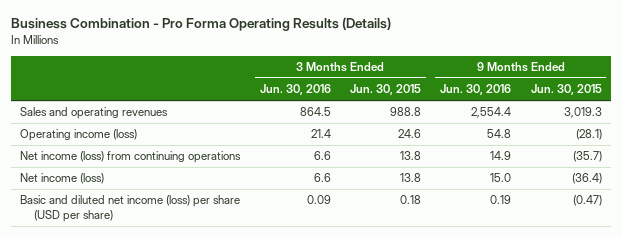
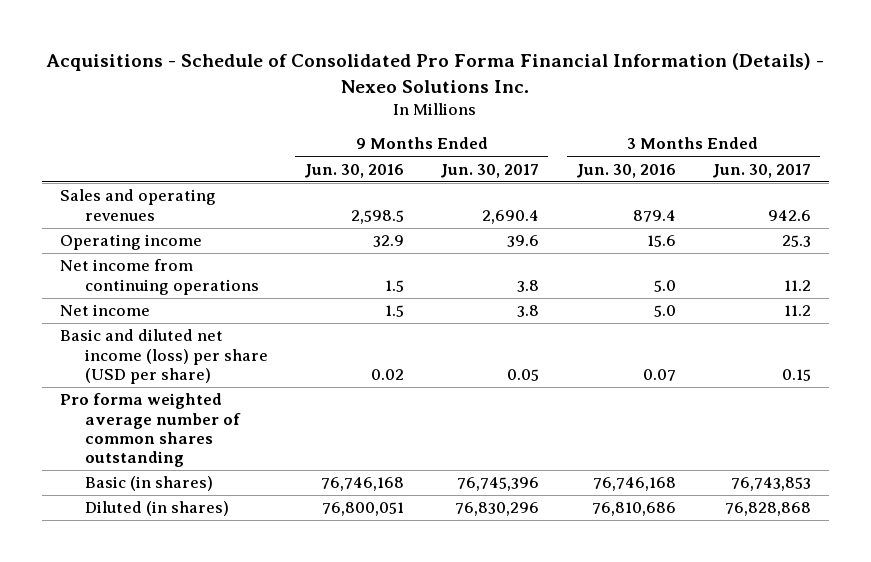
- Business Combination - Pro Forma Operating Results (Details)
+ Acquisitions - Schedule of Consolidated Pro Forma Financial Information (Details) - Nexeo Solutions Inc.
- | 3 Months Ended Jun. 30, 2016 | 3 Months Ended Jun. 30, 2015 | 9 Months Ended Jun. 30, 2016 | 9 Months Ended Jun. 30, 2015
+ | 9 Months Ended Jun. 30, 2016 | 9 Months Ended Jun. 30, 2017 | 3 Months Ended Jun. 30, 2016 | 3 Months Ended Jun. 30, 2017
- Sales and operating revenues | 864.5 | 988.8 | 2,554.4 | 3,019.3
- Operating income (loss) | 21.4 | 24.6 | 54.8 | (28.1)
- Net income (loss) from continuing operations | 6.6 | 13.8 | 14.9 | (35.7)
- Net income (loss) | 6.6 | 13.8 | 15.0 | (36.4)
- Basic and diluted net income (loss) per share (USD per share) | 0.09 | 0.18 | 0.19 | (0.47)
+ Sales and operating revenues | 2,598.5 | 2,690.4 | 879.4 | 942.6
+ Operating income | 32.9 | 39.6 | 15.6 | 25.3
+ Net income from continuing operations | 1.5 | 3.8 | 5.0 | 11.2
+ Net income | 1.5 | 3.8 | 5.0 | 11.2
+ Basic and diluted net income (loss) per share (USD per share) | 0.02 | 0.05 | 0.07 | 0.15
+ Pro forma weighted average number of common shares outstanding
+ Basic (in shares) | 76,746,168 | 76,745,396 | 76,746,168 | 76,743,853
+ Diluted (in shares) | 76,800,051 | 76,830,296 | 76,810,686 | 76,828,868

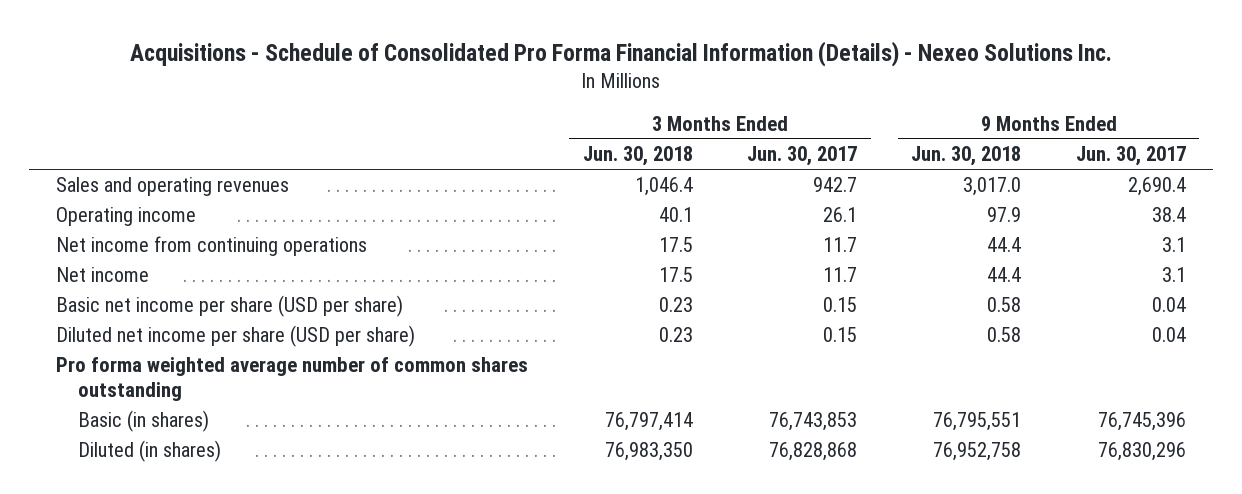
- | 9 Months Ended Jun. 30, 2016 | 9 Months Ended Jun. 30, 2017 | 3 Months Ended Jun. 30, 2016 | 3 Months Ended Jun. 30, 2017
+ | 3 Months Ended Jun. 30, 2018 | 3 Months Ended Jun. 30, 2017 | 9 Months Ended Jun. 30, 2018 | 9 Months Ended Jun. 30, 2017
- Sales and operating revenues | 2,598.5 | 2,690.4 | 879.4 | 942.6
- Operating income | 32.9 | 39.6 | 15.6 | 25.3
- Net income from continuing operations | 1.5 | 3.8 | 5.0 | 11.2
- Net income | 1.5 | 3.8 | 5.0 | 11.2
- Basic and diluted net income (loss) per share (USD per share) | 0.02 | 0.05 | 0.07 | 0.15
+ Sales and operating revenues | 1,046.4 | 942.7 | 3,017.0 | 2,690.4
+ Operating income | 40.1 | 26.1 | 97.9 | 38.4
+ Net income from continuing operations | 17.5 | 11.7 | 44.4 | 3.1
+ Net income | 17.5 | 11.7 | 44.4 | 3.1
+ Basic net income per share (USD per share) | 0.23 | 0.15 | 0.58 | 0.04
+ Diluted net income per share (USD per share) | 0.23 | 0.15 | 0.58 | 0.04

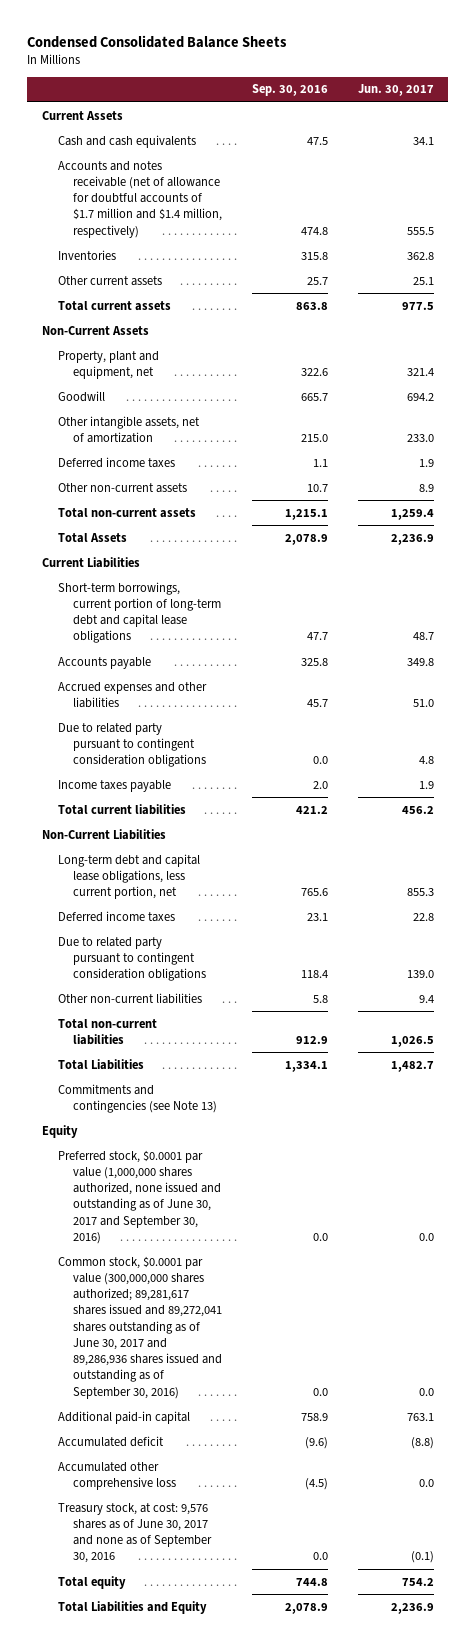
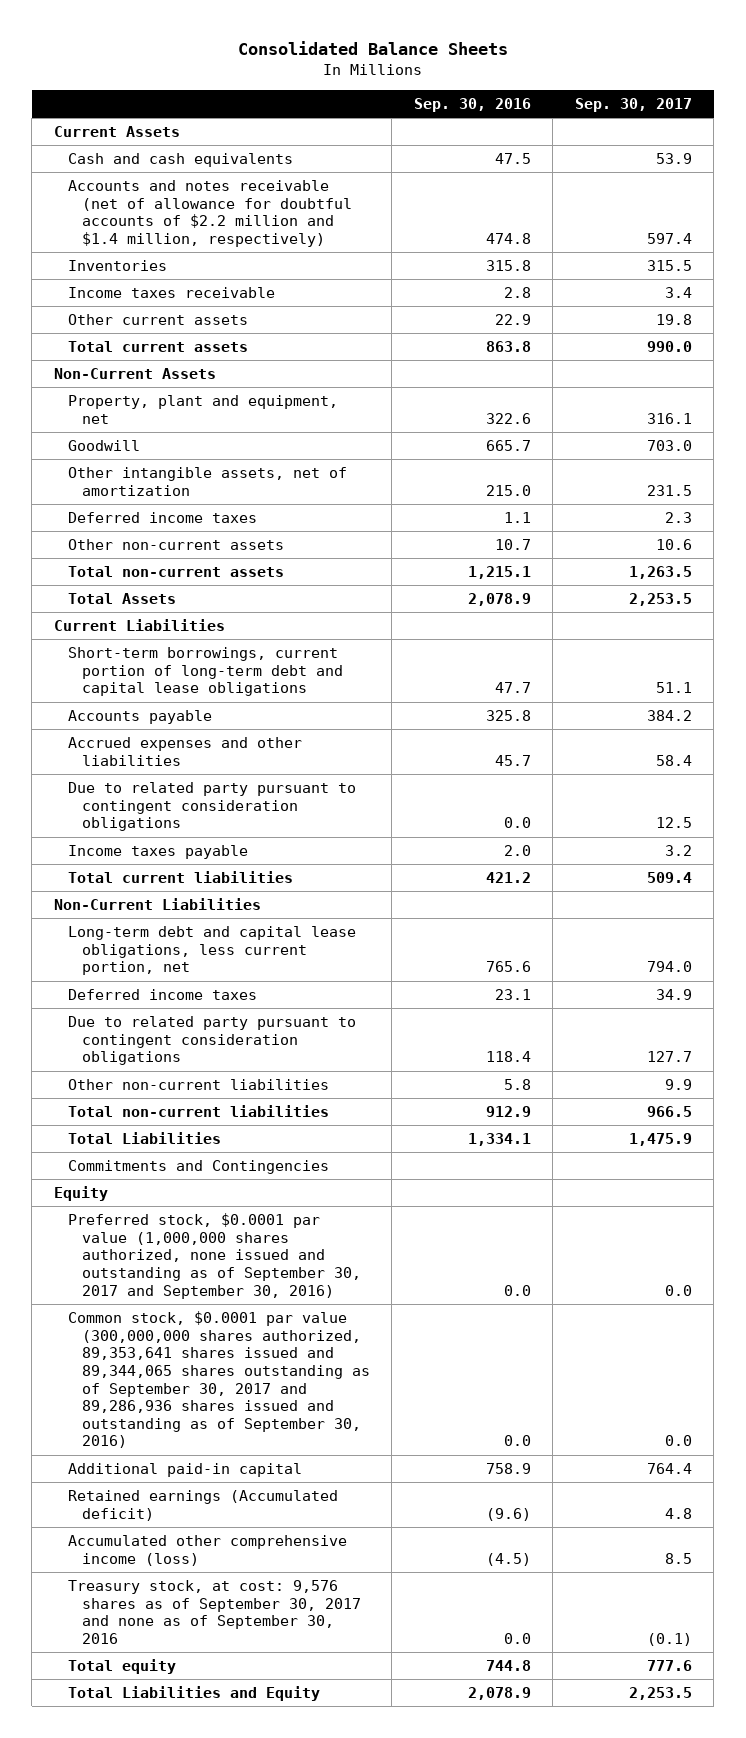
- Condensed Consolidated Balance Sheets
+ Consolidated Balance Sheets
- | Sep. 30, 2016 | Jun. 30, 2017
+ | Sep. 30, 2016 | Sep. 30, 2017
- Accounts and notes receivable (net of allowance for doubtful accounts of $1.7 million and $1.4 million, respectively) | 474.8 | 555.5
+ Accounts and notes receivable (net of allowance for doubtful accounts of $2.2 million and $1.4 million, respectively) | 474.8 | 597.4
- Other current assets | 25.7 | 25.1
+ Income taxes receivable | 2.8 | 3.4
+ Other current assets | 22.9 | 19.8
- Commitments and contingencies (see Note 13)
+ Commitments and Contingencies
- Preferred stock, $0.0001 par value (1,000,000 shares authorized, none issued and outstanding as of June 30, 2017 and September 30, 2016) | 0.0 | 0.0
- Common stock, $0.0001 par value (300,000,000 shares authorized; 89,281,617 shares issued and 89,272,041 shares outstanding as of June 30, 2017 and 89,286,936 shares issued and outstanding as of September 30, 2016) | 0.0 | 0.0
+ Preferred stock, $0.0001 par value (1,000,000 shares authorized, none issued and outstanding as of September 30, 2017 and September 30, 2016) | 0.0 | 0.0
+ Common stock, $0.0001 par value (300,000,000 shares authorized, 89,353,641 shares issued and 89,344,065 shares outstanding as of September 30, 2017 and 89,286,936 shares issued and outstanding as of September 30, 2016) | 0.0 | 0.0
- Accumulated deficit | (9.6) | (8.8)
- Accumulated other comprehensive loss | (4.5) | 0.0
- Treasury stock, at cost: 9,576 shares as of June 30, 2017 and none as of September 30, 2016 | 0.0 | (0.1)
+ Retained earnings (Accumulated deficit) | (9.6) | 4.8
+ Accumulated other comprehensive income (loss) | (4.5) | 8.5
+ Treasury stock, at cost: 9,576 shares as of September 30, 2017 and none as of September 30, 2016 | 0.0 | (0.1)

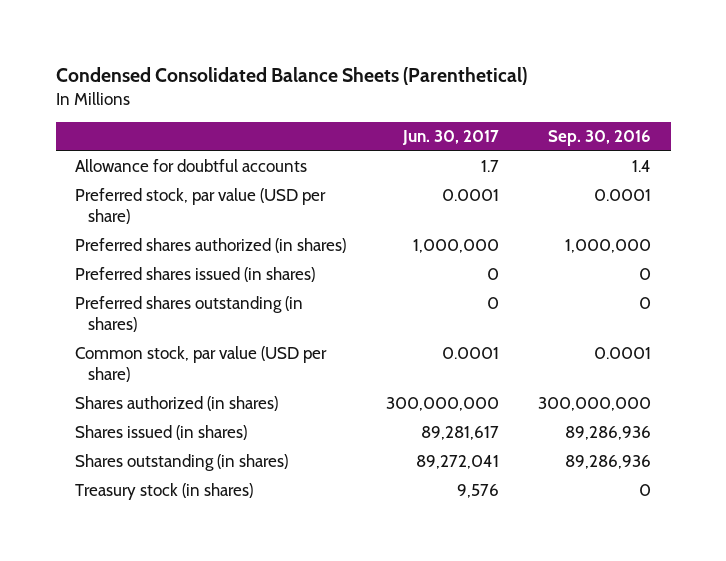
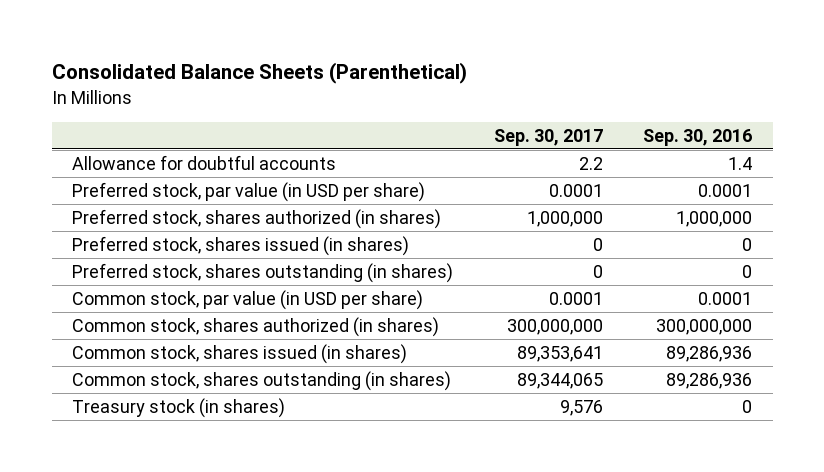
- Condensed Consolidated Balance Sheets (Parenthetical)
+ Consolidated Balance Sheets (Parenthetical)
- | Jun. 30, 2017 | Sep. 30, 2016
+ | Sep. 30, 2017 | Sep. 30, 2016
- Preferred stock, par value (USD per share) | 0.0001 | 0.0001
- Preferred shares authorized (in shares) | 1,000,000 | 1,000,000
- Preferred shares issued (in shares) | 0 | 0
- Preferred shares outstanding (in shares) | 0 | 0
- Common stock, par value (USD per share) | 0.0001 | 0.0001
- Shares authorized (in shares) | 300,000,000 | 300,000,000
- Shares issued (in shares) | 89,281,617 | 89,286,936
- Shares outstanding (in shares) | 89,272,041 | 89,286,936
+ Preferred stock, par value (in USD per share) | 0.0001 | 0.0001
+ Preferred stock, shares authorized (in shares) | 1,000,000 | 1,000,000
+ Preferred stock, shares issued (in shares) | 0 | 0
+ Preferred stock, shares outstanding (in shares) | 0 | 0
+ Common stock, par value (in USD per share) | 0.0001 | 0.0001
+ Common stock, shares authorized (in shares) | 300,000,000 | 300,000,000
+ Common stock, shares issued (in shares) | 89,353,641 | 89,286,936
+ Common stock, shares outstanding (in shares) | 89,344,065 | 89,286,936

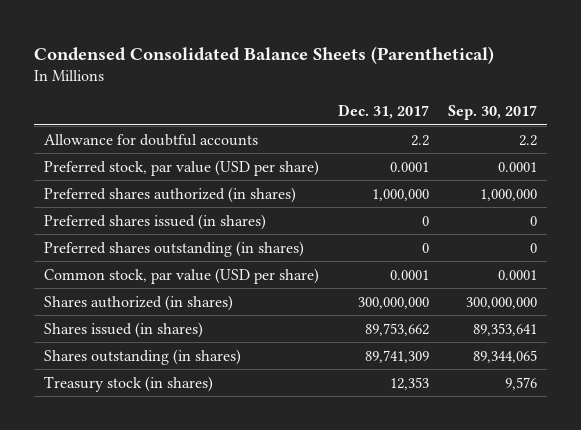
- Consolidated Balance Sheets (Parenthetical)
+ Condensed Consolidated Balance Sheets (Parenthetical)
- | Sep. 30, 2017 | Sep. 30, 2016
+ | Dec. 31, 2017 | Sep. 30, 2017
- Preferred stock, par value (in USD per share) | 0.0001 | 0.0001
- Preferred stock, shares authorized (in shares) | 1,000,000 | 1,000,000
- Preferred stock, shares issued (in shares) | 0 | 0
- Preferred stock, shares outstanding (in shares) | 0 | 0
- Common stock, par value (in USD per share) | 0.0001 | 0.0001
- Common stock, shares authorized (in shares) | 300,000,000 | 300,000,000
- Common stock, shares issued (in shares) | 89,353,641 | 89,286,936
- Common stock, shares outstanding (in shares) | 89,344,065 | 89,286,936
+ Preferred stock, par value (USD per share) | 0.0001 | 0.0001
+ Preferred shares authorized (in shares) | 1,000,000 | 1,000,000
+ Preferred shares issued (in shares) | 0 | 0
+ Preferred shares outstanding (in shares) | 0 | 0
+ Common stock, par value (USD per share) | 0.0001 | 0.0001
+ Shares authorized (in shares) | 300,000,000 | 300,000,000
+ Shares issued (in shares) | 89,753,662 | 89,353,641
+ Shares outstanding (in shares) | 89,741,309 | 89,344,065

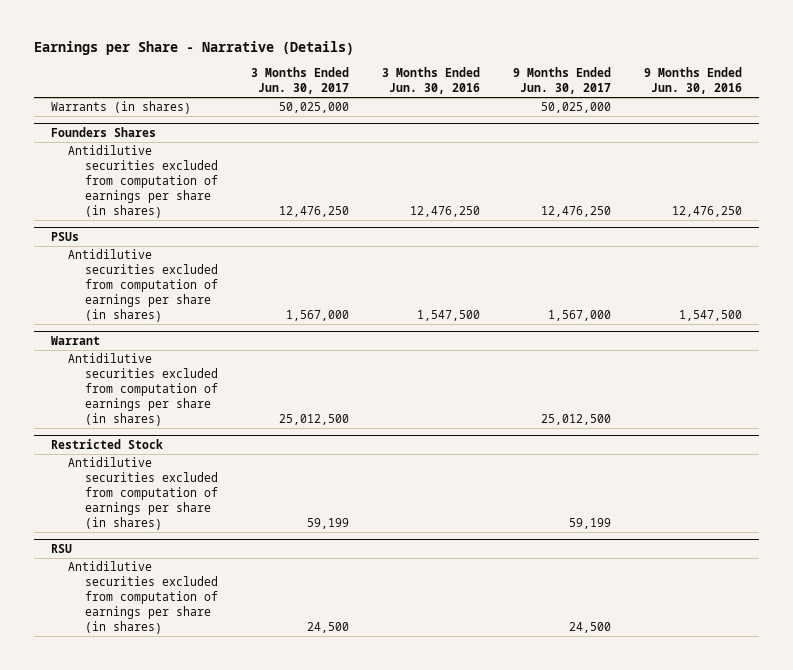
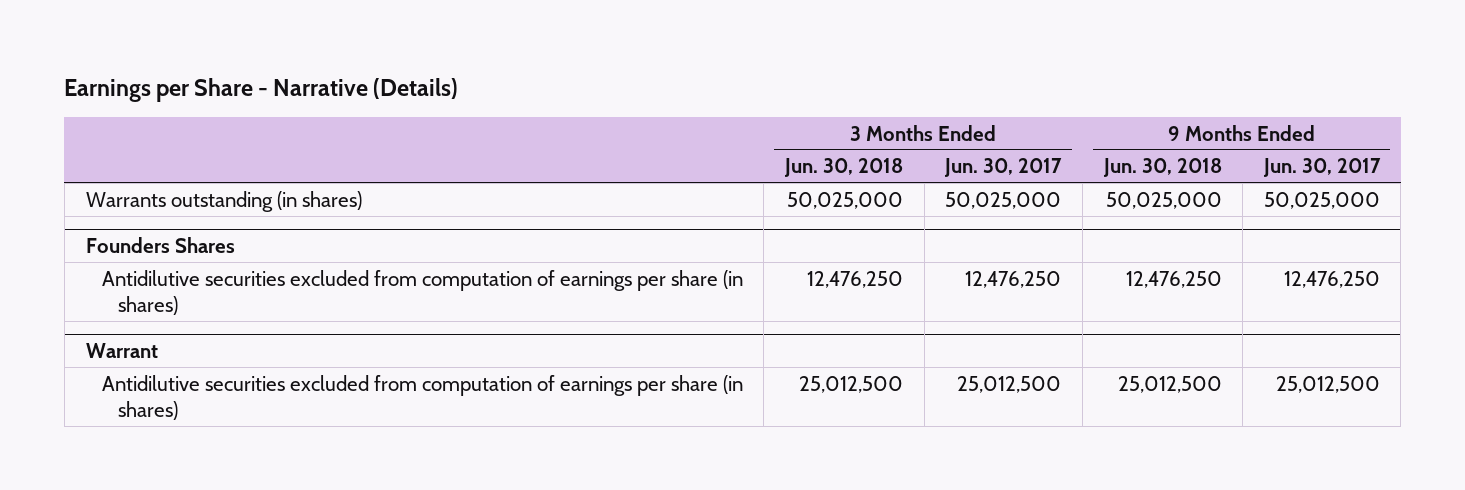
- | 3 Months Ended Jun. 30, 2017 | 3 Months Ended Jun. 30, 2016 | 9 Months Ended Jun. 30, 2017 | 9 Months Ended Jun. 30, 2016
+ | 3 Months Ended Jun. 30, 2018 | 3 Months Ended Jun. 30, 2017 | 9 Months Ended Jun. 30, 2018 | 9 Months Ended Jun. 30, 2017
- Warrants (in shares) | 50,025,000 | | 50,025,000 |
+ Warrants outstanding (in shares) | 50,025,000 | 50,025,000 | 50,025,000 | 50,025,000
- PSUs
- Antidilutive securities excluded from computation of earnings per share (in shares) | 1,567,000 | 1,547,500 | 1,567,000 | 1,547,500
- Restricted Stock
- Antidilutive securities excluded from computation of earnings per share (in shares) | 59,199 | | 59,199 |
- RSU
- Antidilutive securities excluded from computation of earnings per share (in shares) | 24,500 | | 24,500 |

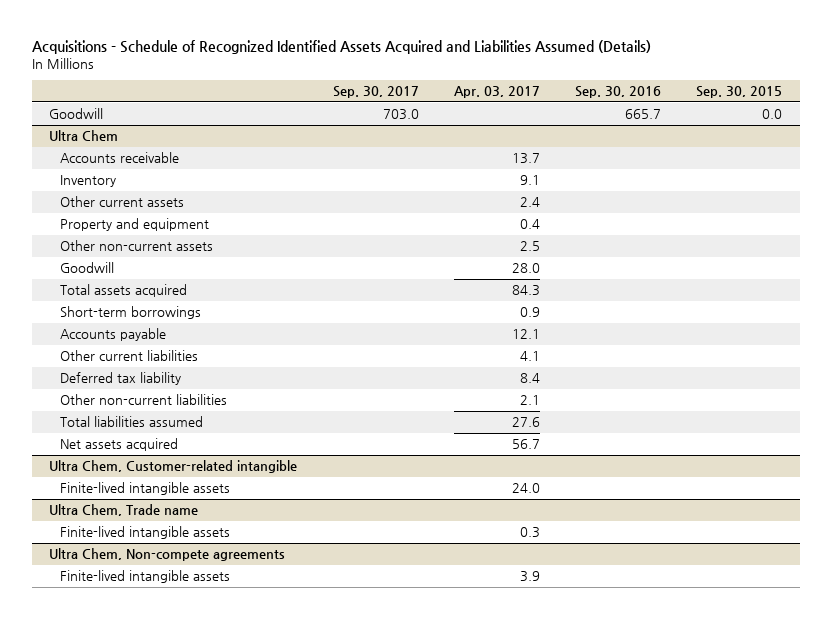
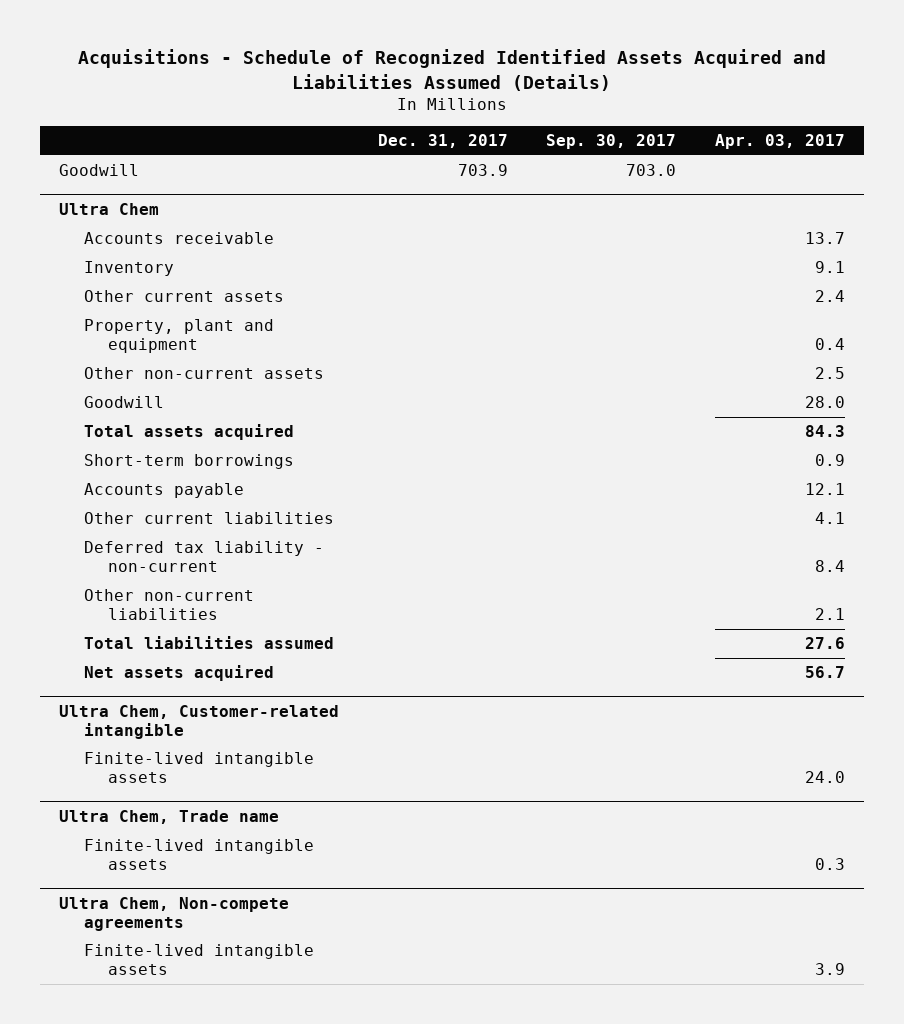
- | Sep. 30, 2017 | Apr. 03, 2017 | Sep. 30, 2016 | Sep. 30, 2015
+ | Dec. 31, 2017 | Sep. 30, 2017 | Apr. 03, 2017
@ Ultra Chem
- Property and equipment | | 0.4 | |
+ Property, plant and equipment | | | 0.4
- Deferred tax liability | | 8.4 | |
+ Deferred tax liability - non-current | | | 8.4

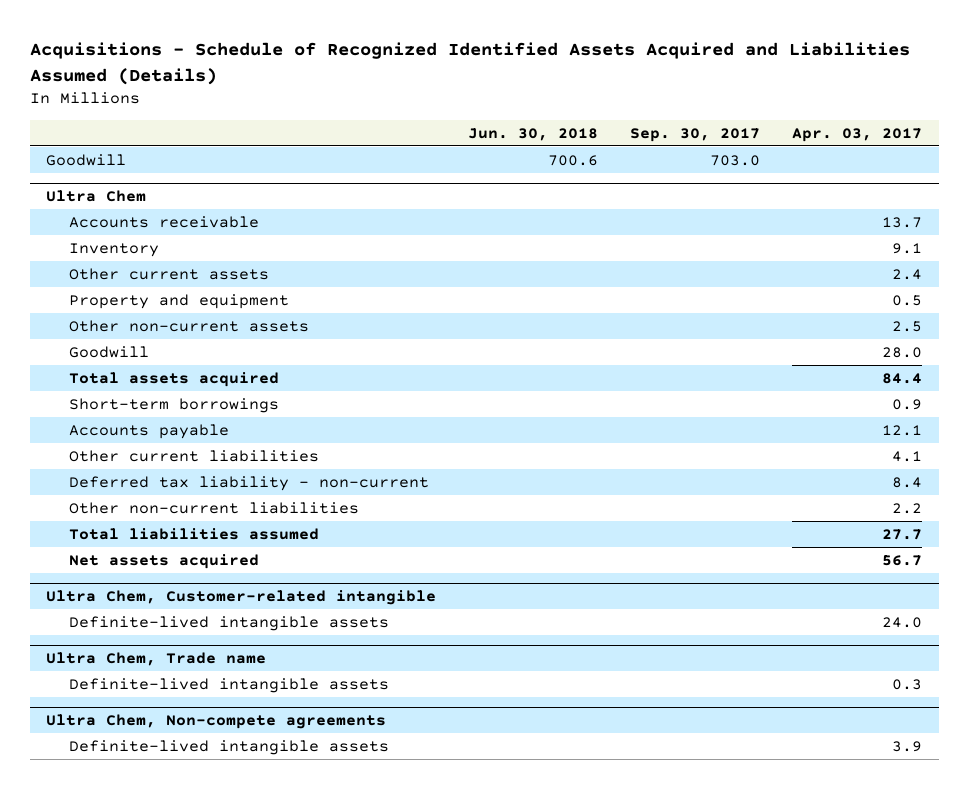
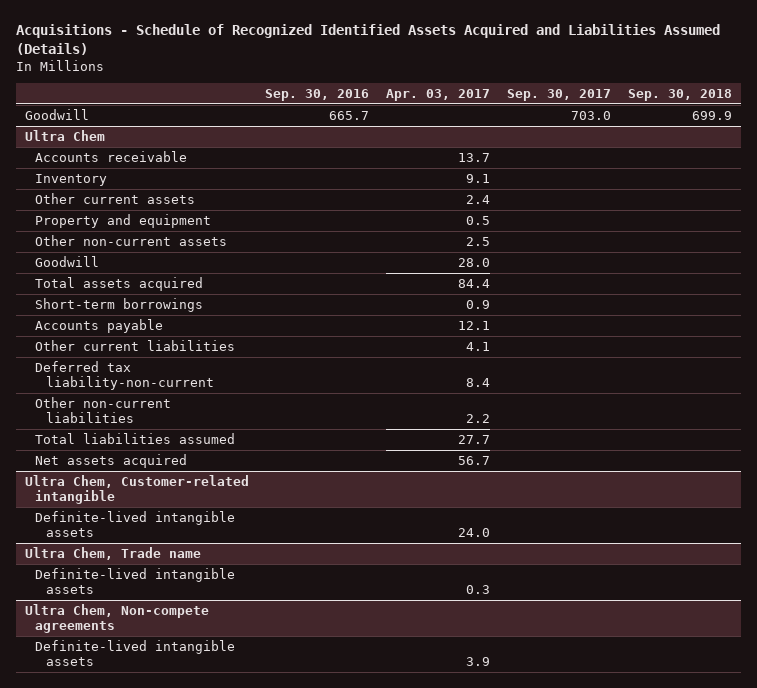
- | Jun. 30, 2018 | Sep. 30, 2017 | Apr. 03, 2017
+ | Sep. 30, 2016 | Apr. 03, 2017 | Sep. 30, 2017 | Sep. 30, 2018
@ Ultra Chem
- Deferred tax liability - non-current | | | 8.4
+ Deferred tax liability-non-current | | 8.4 | |

